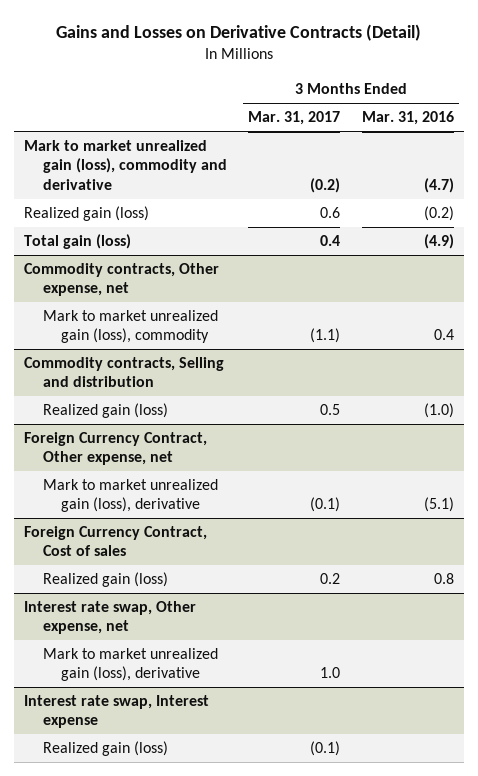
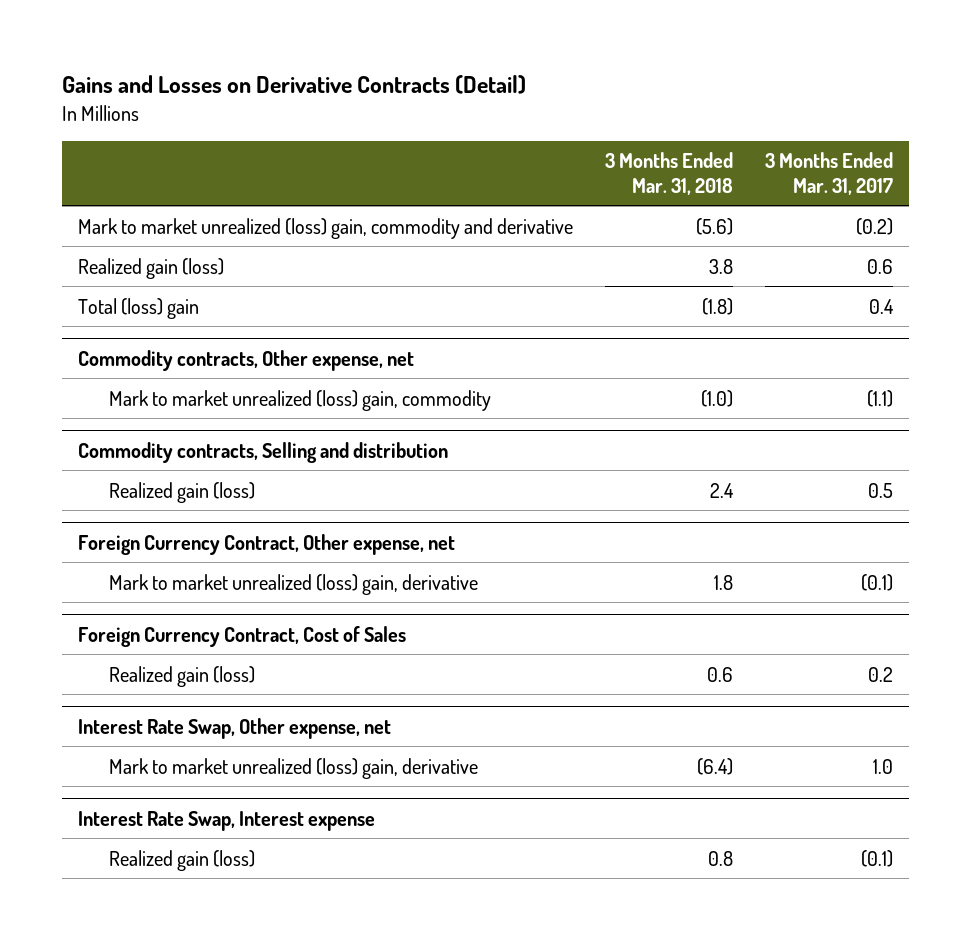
- | 3 Months Ended Mar. 31, 2017 | 3 Months Ended Mar. 31, 2016
+ | 3 Months Ended Mar. 31, 2018 | 3 Months Ended Mar. 31, 2017
- Mark to market unrealized gain (loss), commodity and derivative | (0.2) | (4.7)
+ Mark to market unrealized (loss) gain, commodity and derivative | (5.6) | (0.2)
- Total gain (loss) | 0.4 | (4.9)
+ Total (loss) gain | (1.8) | 0.4
@ Commodity contracts, Other expense, net
- Mark to market unrealized gain (loss), commodity | (1.1) | 0.4
+ Mark to market unrealized (loss) gain, commodity | (1.0) | (1.1)
@ Foreign Currency Contract, Other expense, net
- Mark to market unrealized gain (loss), derivative | (0.1) | (5.1)
- Foreign Currency Contract, Cost of sales
@ Foreign Currency Contract, Other expense, net
+ Mark to market unrealized (loss) gain, derivative | 1.8 | (0.1)
+ Foreign Currency Contract, Cost of Sales
- Interest rate swap, Other expense, net
- Mark to market unrealized gain (loss), derivative | 1.0 |
- Interest rate swap, Interest expense
+ Interest Rate Swap, Other expense, net
+ Mark to market unrealized (loss) gain, derivative | (6.4) | 1.0
+ Interest Rate Swap, Interest expense

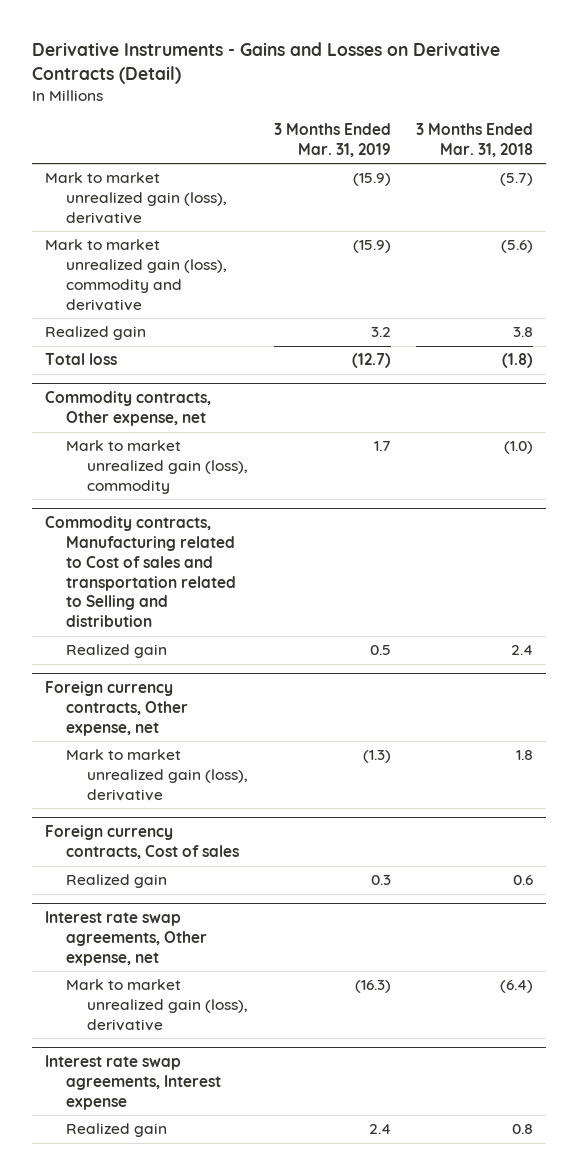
- Gains and Losses on Derivative Contracts (Detail)
+ Derivative Instruments - Gains and Losses on Derivative Contracts (Detail)
- | 3 Months Ended Mar. 31, 2018 | 3 Months Ended Mar. 31, 2017
+ | 3 Months Ended Mar. 31, 2019 | 3 Months Ended Mar. 31, 2018
- Mark to market unrealized (loss) gain, commodity and derivative | (5.6) | (0.2)
- Realized gain (loss) | 3.8 | 0.6
- Total (loss) gain | (1.8) | 0.4
+ Mark to market unrealized gain (loss), derivative | (15.9) | (5.7)
+ Mark to market unrealized gain (loss), commodity and derivative | (15.9) | (5.6)
+ Realized gain | 3.2 | 3.8
+ Total loss | (12.7) | (1.8)
@ Commodity contracts, Other expense, net
- Mark to market unrealized (loss) gain, commodity | (1.0) | (1.1)
- Commodity contracts, Selling and distribution
- Realized gain (loss) | 2.4 | 0.5
- Foreign Currency Contract, Other expense, net
- Mark to market unrealized (loss) gain, derivative | 1.8 | (0.1)
- Foreign Currency Contract, Cost of Sales
- Realized gain (loss) | 0.6 | 0.2
- Interest Rate Swap, Other expense, net
- Mark to market unrealized (loss) gain, derivative | (6.4) | 1.0
- Interest Rate Swap, Interest expense
- Realized gain (loss) | 0.8 | (0.1)
@ Commodity contracts, Other expense, net
+ Mark to market unrealized gain (loss), commodity | 1.7 | (1.0)
+ Commodity contracts, Manufacturing related to Cost of sales and transportation related to Selling and distribution
+ Realized gain | 0.5 | 2.4
+ Foreign currency contracts, Other expense, net
+ Mark to market unrealized gain (loss), derivative | (1.3) | 1.8
+ Foreign currency contracts, Cost of sales
+ Realized gain | 0.3 | 0.6
+ Interest rate swap agreements, Other expense, net
+ Mark to market unrealized gain (loss), derivative | (16.3) | (6.4)
+ Interest rate swap agreements, Interest expense
+ Realized gain | 2.4 | 0.8

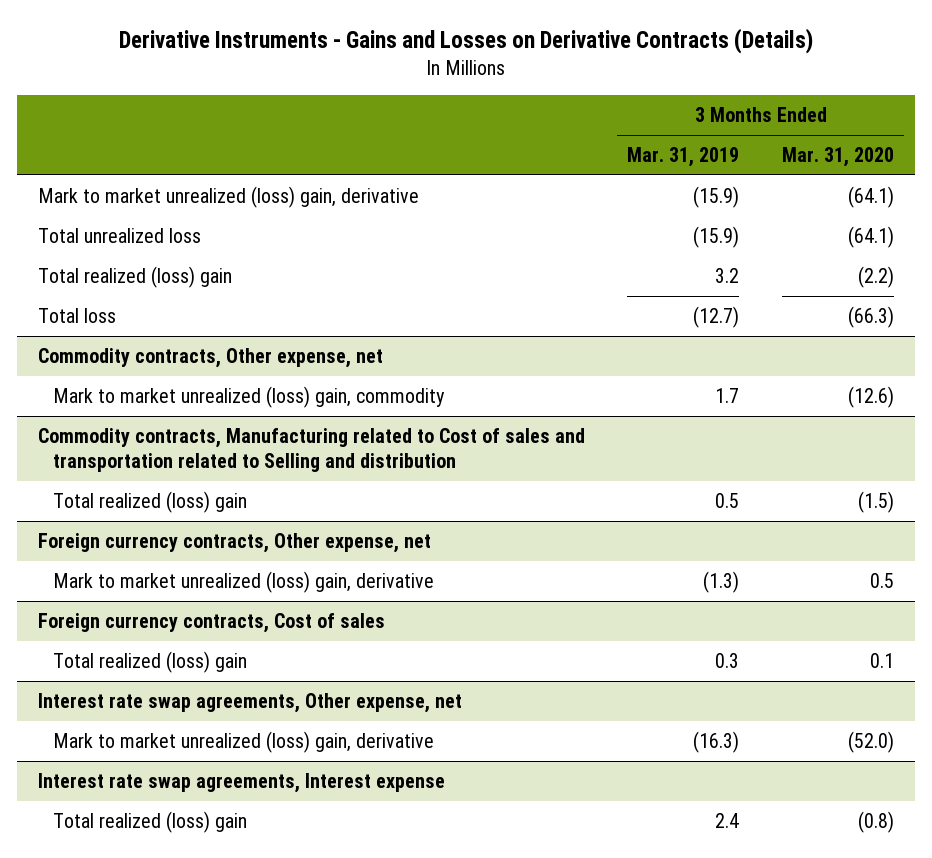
- Derivative Instruments - Gains and Losses on Derivative Contracts (Detail)
+ Derivative Instruments - Gains and Losses on Derivative Contracts (Details)
- | 3 Months Ended Mar. 31, 2019 | 3 Months Ended Mar. 31, 2018
+ | 3 Months Ended Mar. 31, 2019 | 3 Months Ended Mar. 31, 2020
- Mark to market unrealized gain (loss), derivative | (15.9) | (5.7)
- Mark to market unrealized gain (loss), commodity and derivative | (15.9) | (5.6)
- Realized gain | 3.2 | 3.8
+ Mark to market unrealized (loss) gain, derivative | (15.9) | (64.1)
+ Total unrealized loss | (15.9) | (64.1)
+ Total realized (loss) gain | 3.2 | (2.2)
@ Commodity contracts, Other expense, net
- Mark to market unrealized gain (loss), commodity | 1.7 | (1.0)
+ Mark to market unrealized (loss) gain, commodity | 1.7 | (12.6)
@ Commodity contracts, Manufacturing related to Cost of sales and transportation related to Selling and distribution
- Realized gain | 0.5 | 2.4
+ Total realized (loss) gain | 0.5 | (1.5)
@ Foreign currency contracts, Other expense, net
- Mark to market unrealized gain (loss), derivative | (1.3) | 1.8
+ Mark to market unrealized (loss) gain, derivative | (1.3) | 0.5
@ Foreign currency contracts, Cost of sales
- Realized gain | 0.3 | 0.6
+ Total realized (loss) gain | 0.3 | 0.1
@ Interest rate swap agreements, Other expense, net
- Mark to market unrealized gain (loss), derivative | (16.3) | (6.4)
+ Mark to market unrealized (loss) gain, derivative | (16.3) | (52.0)
@ Interest rate swap agreements, Interest expense
- Realized gain | 2.4 | 0.8
+ Total realized (loss) gain | 2.4 | (0.8)

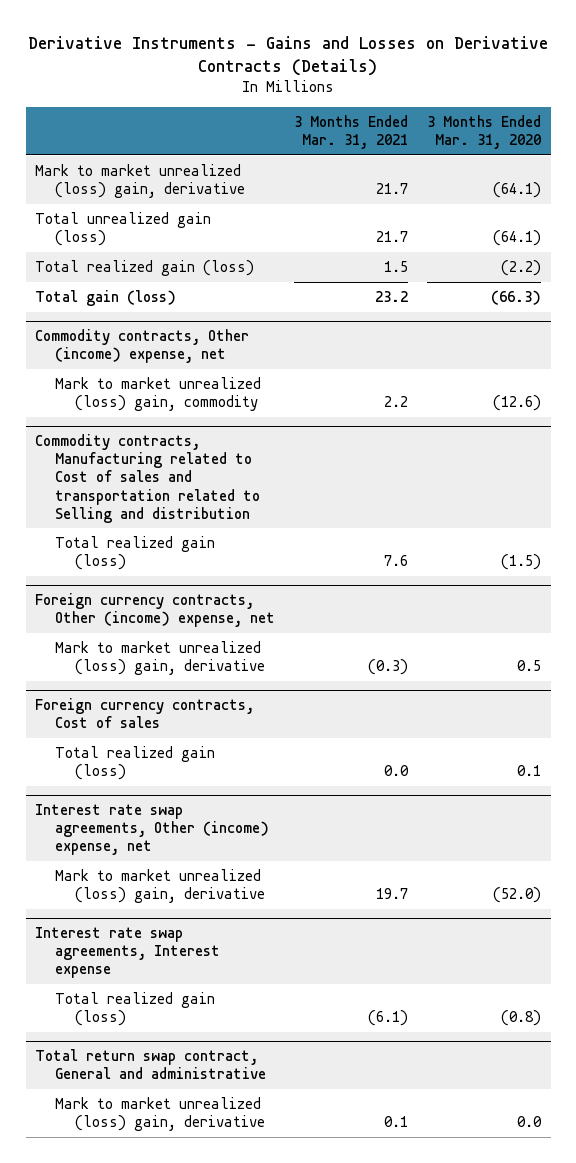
- | 3 Months Ended Mar. 31, 2019 | 3 Months Ended Mar. 31, 2020
+ | 3 Months Ended Mar. 31, 2021 | 3 Months Ended Mar. 31, 2020
- Total unrealized loss | (15.9) | (64.1)
- Total realized (loss) gain | 3.2 | (2.2)
- Total loss | (12.7) | (66.3)
- Commodity contracts, Other expense, net
+ Total unrealized gain (loss) | 21.7 | (64.1)
+ Total realized gain (loss) | 1.5 | (2.2)
+ Total gain (loss) | 23.2 | (66.3)
+ Commodity contracts, Other (income) expense, net
@ Commodity contracts, Manufacturing related to Cost of sales and transportation related to Selling and distribution
- Total realized (loss) gain | 0.5 | (1.5)
- Foreign currency contracts, Other expense, net
@ Commodity contracts, Manufacturing related to Cost of sales and transportation related to Selling and distribution
+ Total realized gain (loss) | 7.6 | (1.5)
+ Foreign currency contracts, Other (income) expense, net
@ Foreign currency contracts, Cost of sales
- Total realized (loss) gain | 0.3 | 0.1
- Interest rate swap agreements, Other expense, net
@ Foreign currency contracts, Cost of sales
+ Total realized gain (loss) | 0.0 | 0.1
+ Interest rate swap agreements, Other (income) expense, net
@ Interest rate swap agreements, Interest expense
- Total realized (loss) gain | 2.4 | (0.8)
+ Total realized gain (loss) | (6.1) | (0.8)
+ Total return swap contract, General and administrative
+ Mark to market unrealized (loss) gain, derivative | 0.1 | 0.0

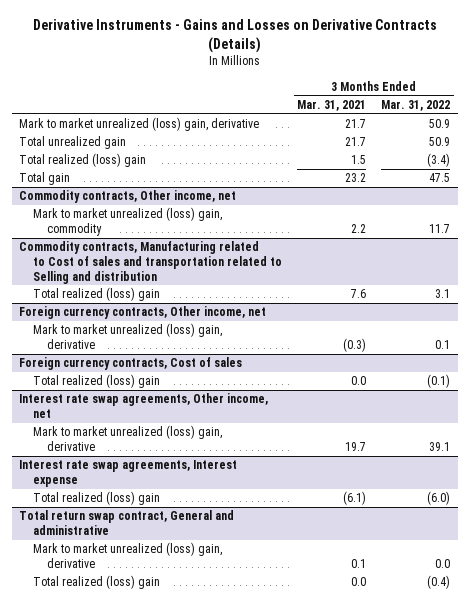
- | 3 Months Ended Mar. 31, 2021 | 3 Months Ended Mar. 31, 2020
+ | 3 Months Ended Mar. 31, 2021 | 3 Months Ended Mar. 31, 2022
- Total unrealized gain (loss) | 21.7 | (64.1)
- Total realized gain (loss) | 1.5 | (2.2)
- Total gain (loss) | 23.2 | (66.3)
- Commodity contracts, Other (income) expense, net
+ Total unrealized gain | 21.7 | 50.9
+ Total realized (loss) gain | 1.5 | (3.4)
+ Total gain | 23.2 | 47.5
+ Commodity contracts, Other income, net
@ Commodity contracts, Manufacturing related to Cost of sales and transportation related to Selling and distribution
- Total realized gain (loss) | 7.6 | (1.5)
- Foreign currency contracts, Other (income) expense, net
@ Commodity contracts, Manufacturing related to Cost of sales and transportation related to Selling and distribution
+ Total realized (loss) gain | 7.6 | 3.1
+ Foreign currency contracts, Other income, net
@ Foreign currency contracts, Cost of sales
- Total realized gain (loss) | 0.0 | 0.1
- Interest rate swap agreements, Other (income) expense, net
@ Foreign currency contracts, Cost of sales
+ Total realized (loss) gain | 0.0 | (0.1)
+ Interest rate swap agreements, Other income, net
@ Interest rate swap agreements, Interest expense
- Total realized gain (loss) | (6.1) | (0.8)
+ Total realized (loss) gain | (6.1) | (6.0)
@ Total return swap contract, General and administrative
+ Total realized (loss) gain | 0.0 | (0.4)

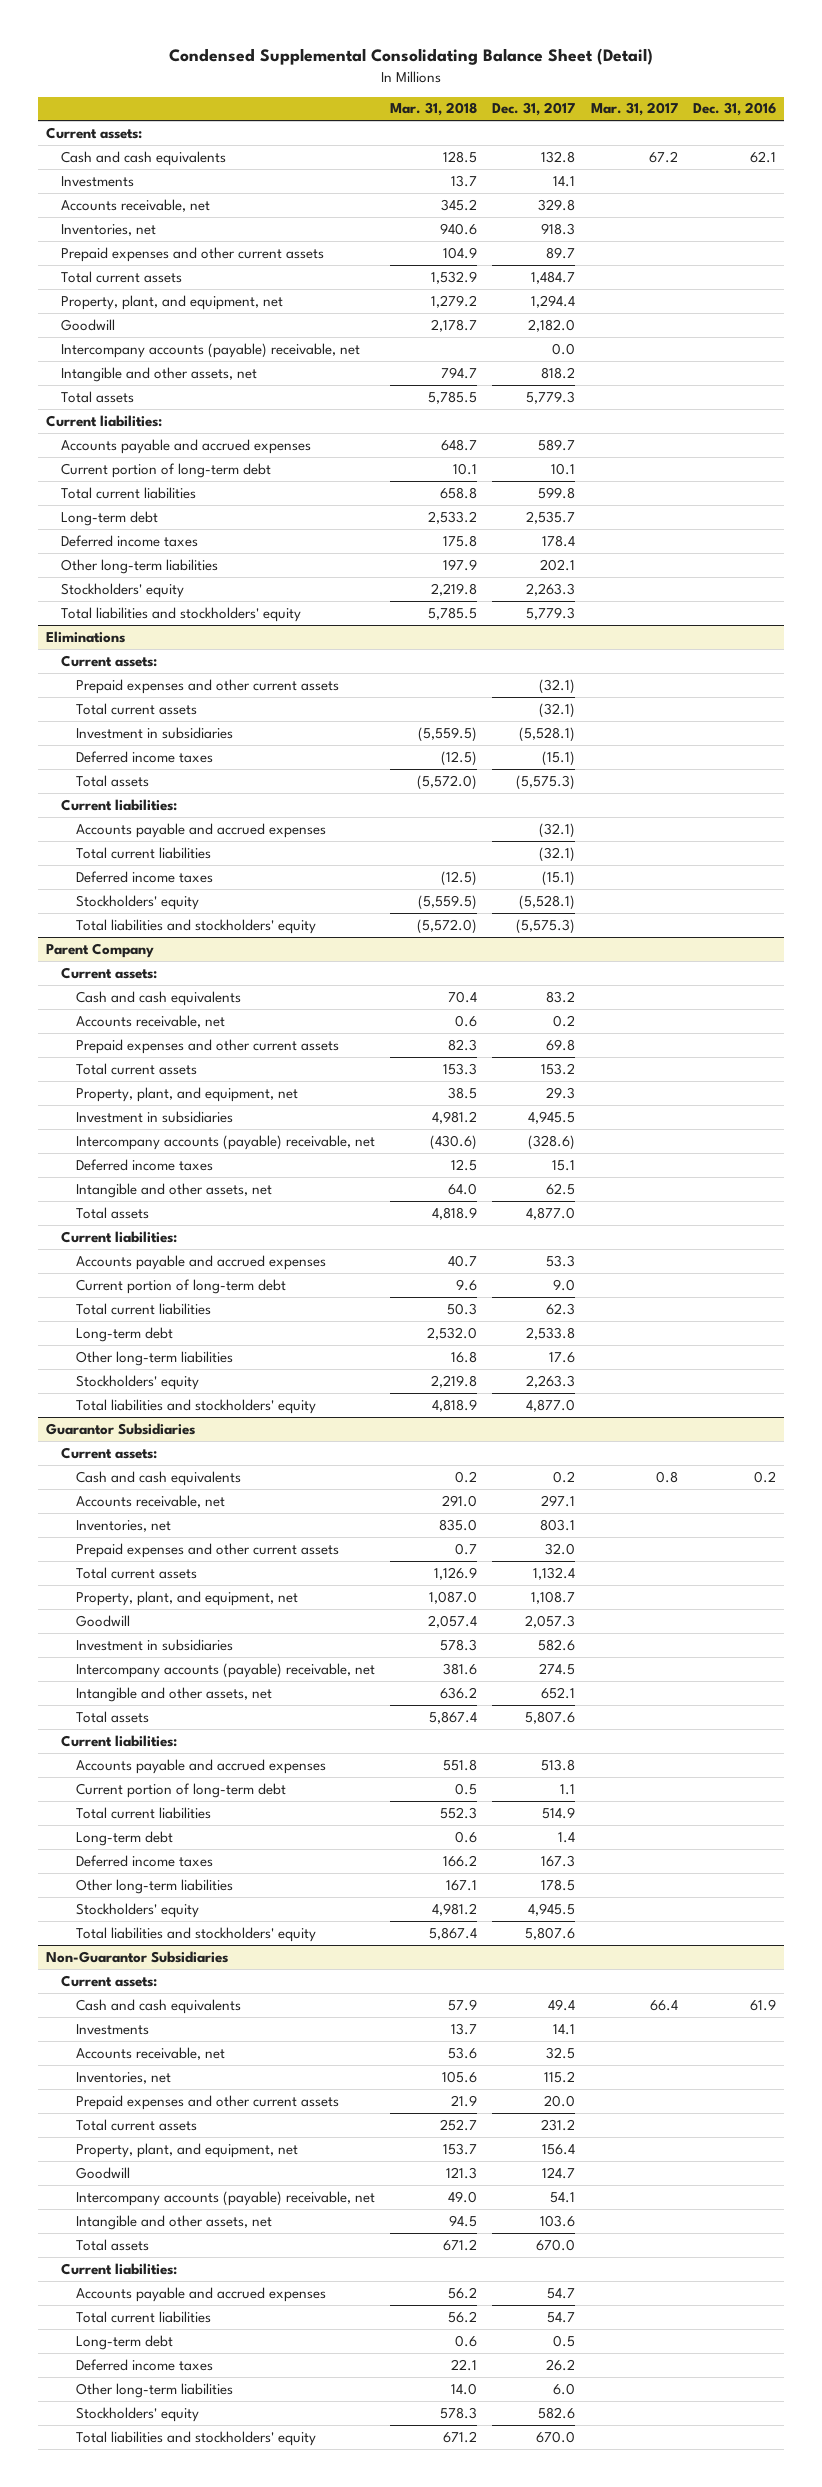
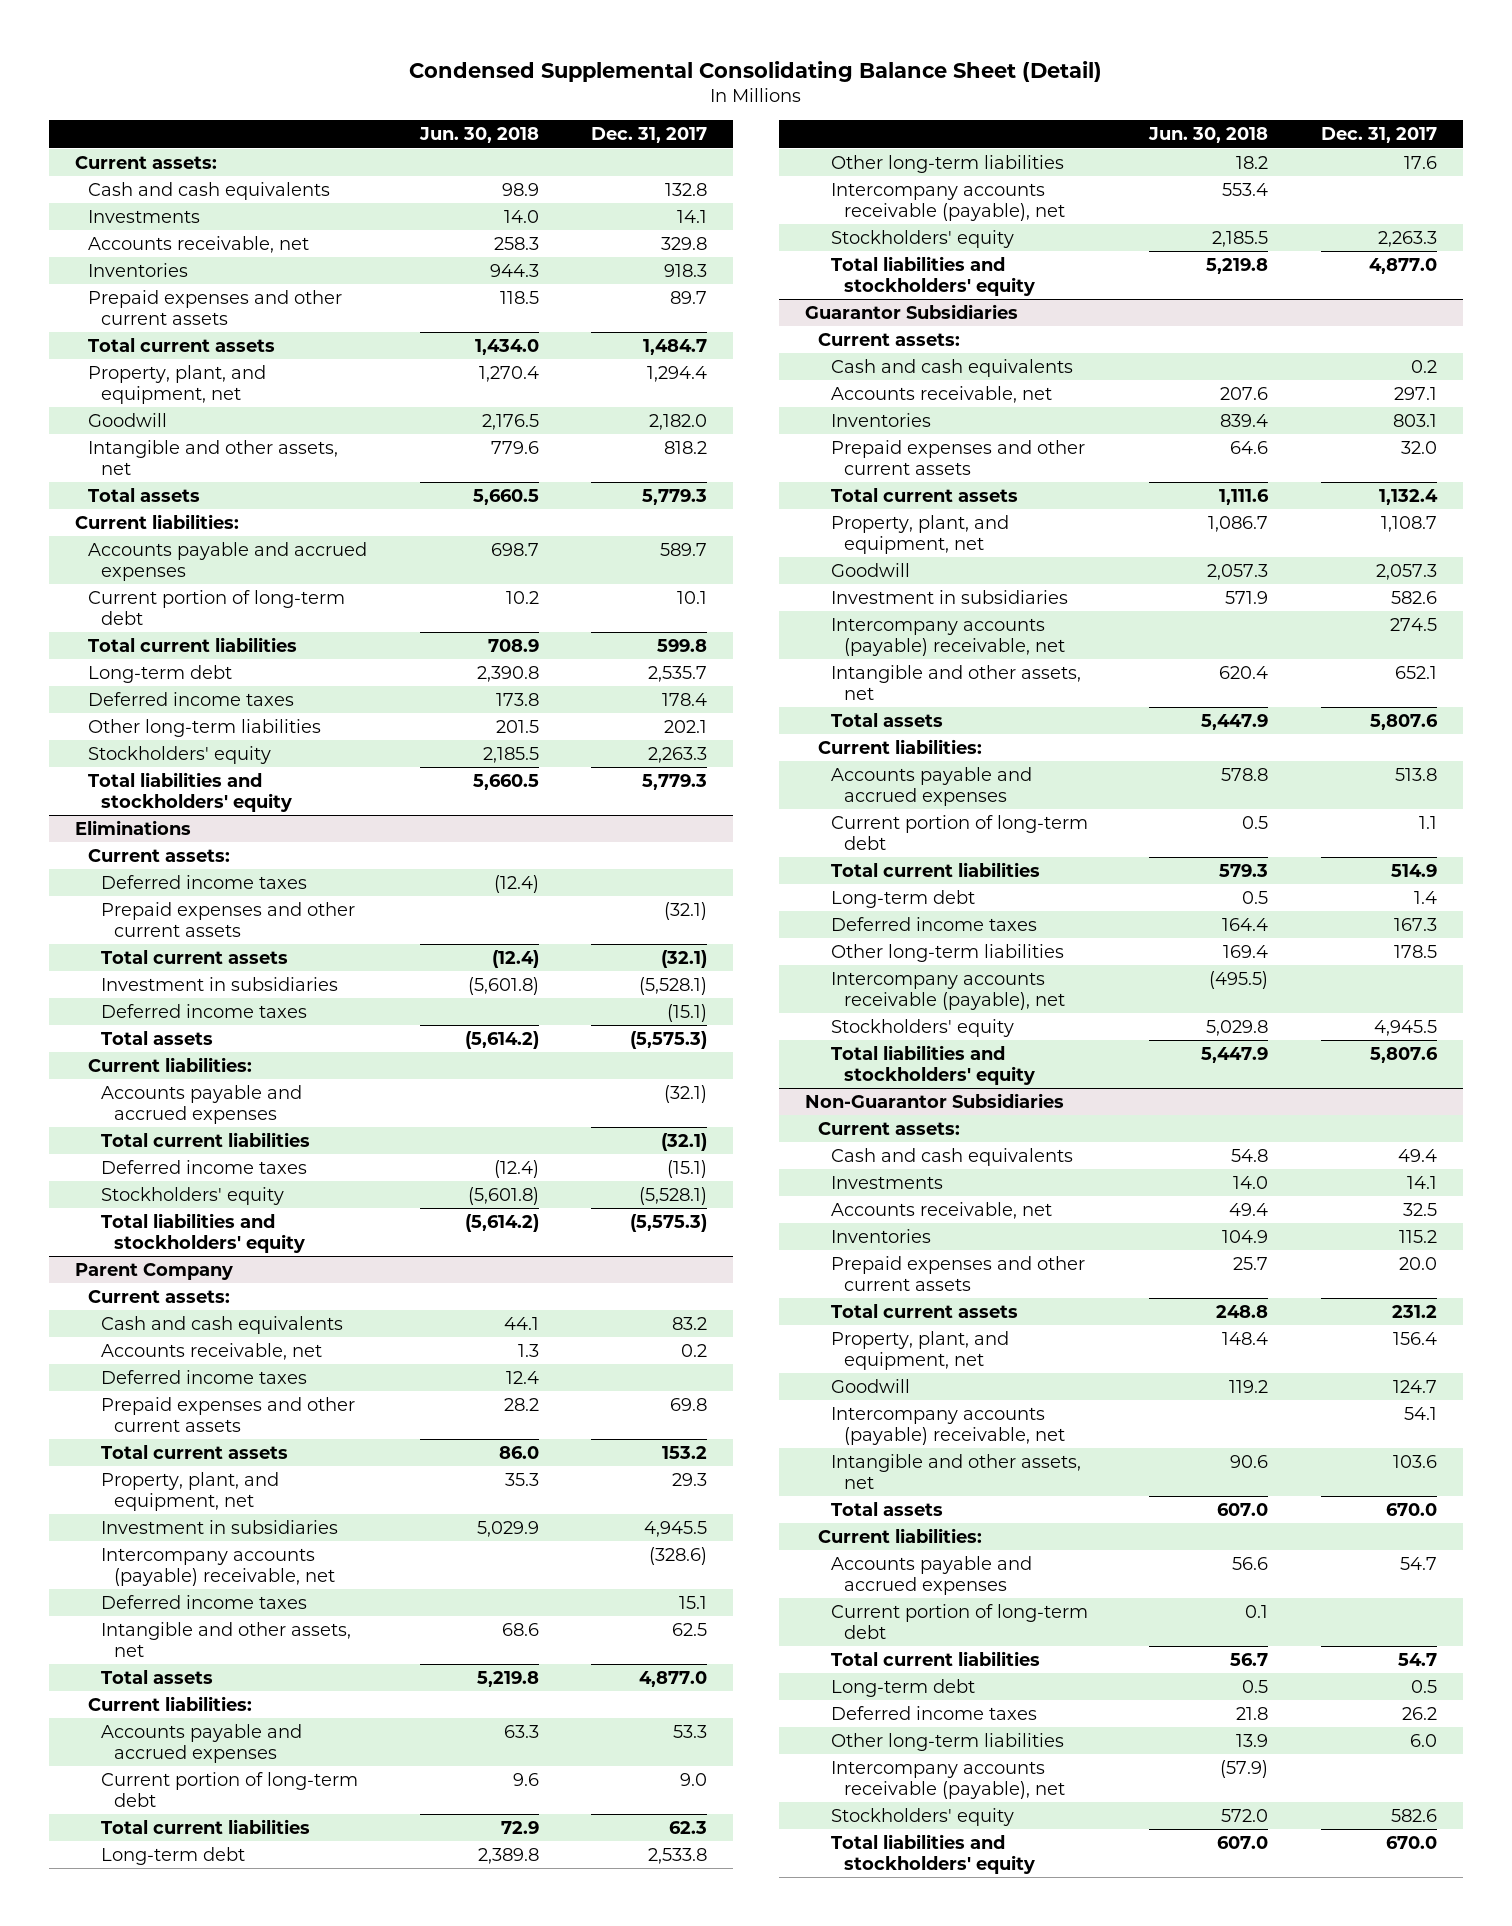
- | Mar. 31, 2018 | Dec. 31, 2017 | Mar. 31, 2017 | Dec. 31, 2016
+ | Jun. 30, 2018 | Dec. 31, 2017
- Inventories, net | 940.6 | 918.3 | |
+ Inventories | 944.3 | 918.3
- Intercompany accounts (payable) receivable, net | | 0.0 | |
@ Eliminations
+ Deferred income taxes | (12.4) |
@ Parent Company
+ Deferred income taxes | 12.4 |
+ Intercompany accounts receivable (payable), net | 553.4 |
@ Guarantor Subsidiaries
- Inventories, net | 835.0 | 803.1 | |
+ Inventories | 839.4 | 803.1
+ Intercompany accounts receivable (payable), net | (495.5) |
@ Non-Guarantor Subsidiaries
- Inventories, net | 105.6 | 115.2 | |
+ Inventories | 104.9 | 115.2
+ Current portion of long-term debt | 0.1 |
+ Intercompany accounts receivable (payable), net | (57.9) |

